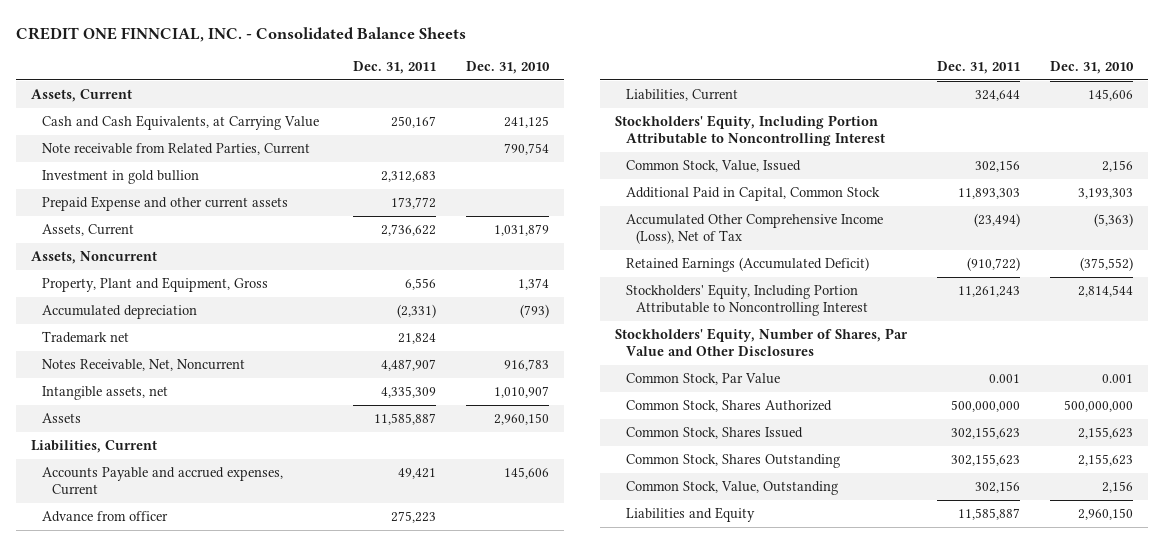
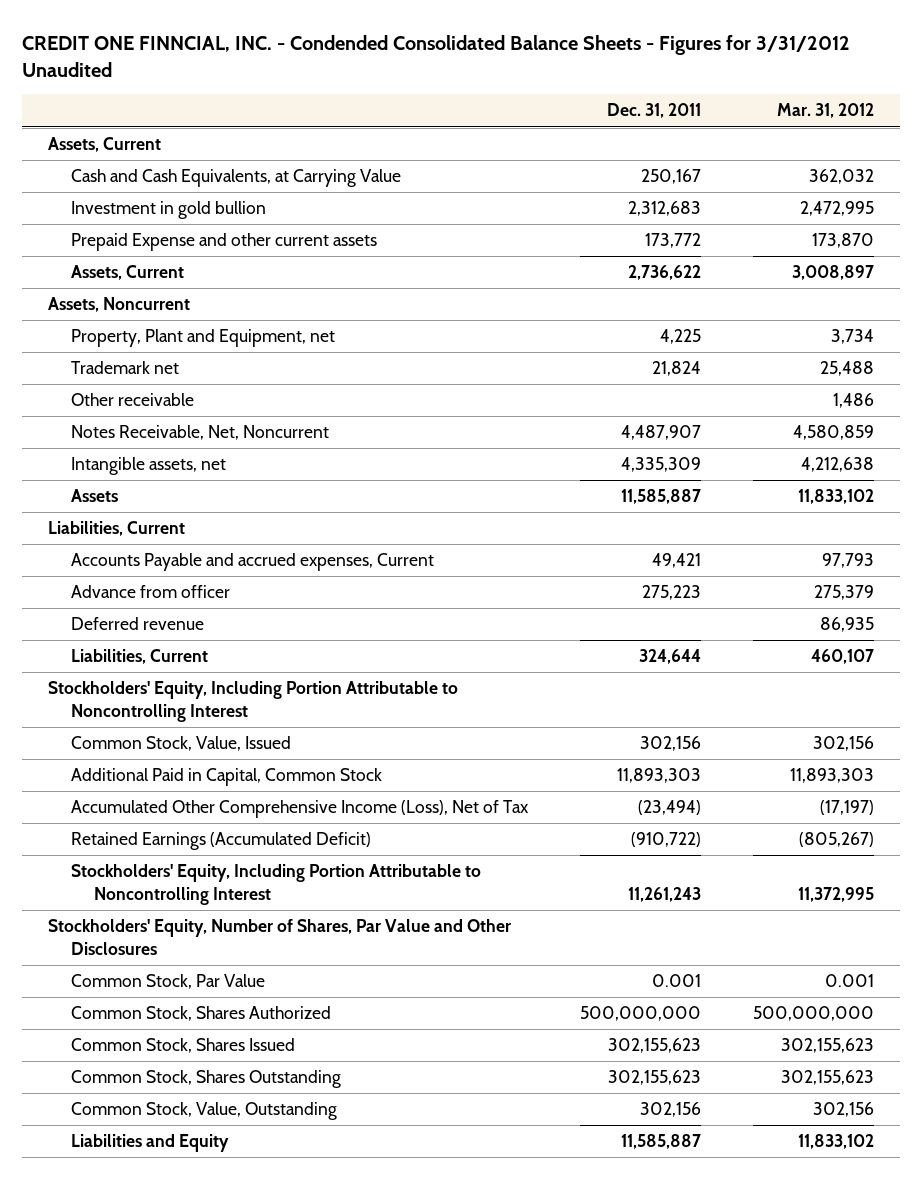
- CREDIT ONE FINNCIAL, INC. - Consolidated Balance Sheets
+ CREDIT ONE FINNCIAL, INC. - Condended Consolidated Balance Sheets - Figures for 3/31/2012 Unaudited
- | Dec. 31, 2011 | Dec. 31, 2010
+ | Dec. 31, 2011 | Mar. 31, 2012
- Note receivable from Related Parties, Current | | 790,754
- Property, Plant and Equipment, Gross | 6,556 | 1,374
- Accumulated depreciation | (2,331) | (793)
+ Property, Plant and Equipment, net | 4,225 | 3,734
+ Other receivable | | 1,486
+ Deferred revenue | | 86,935

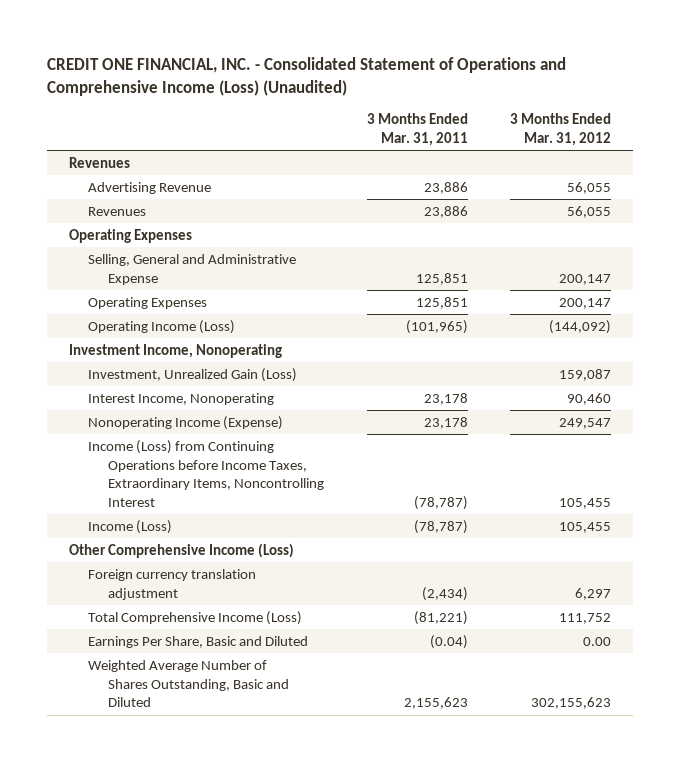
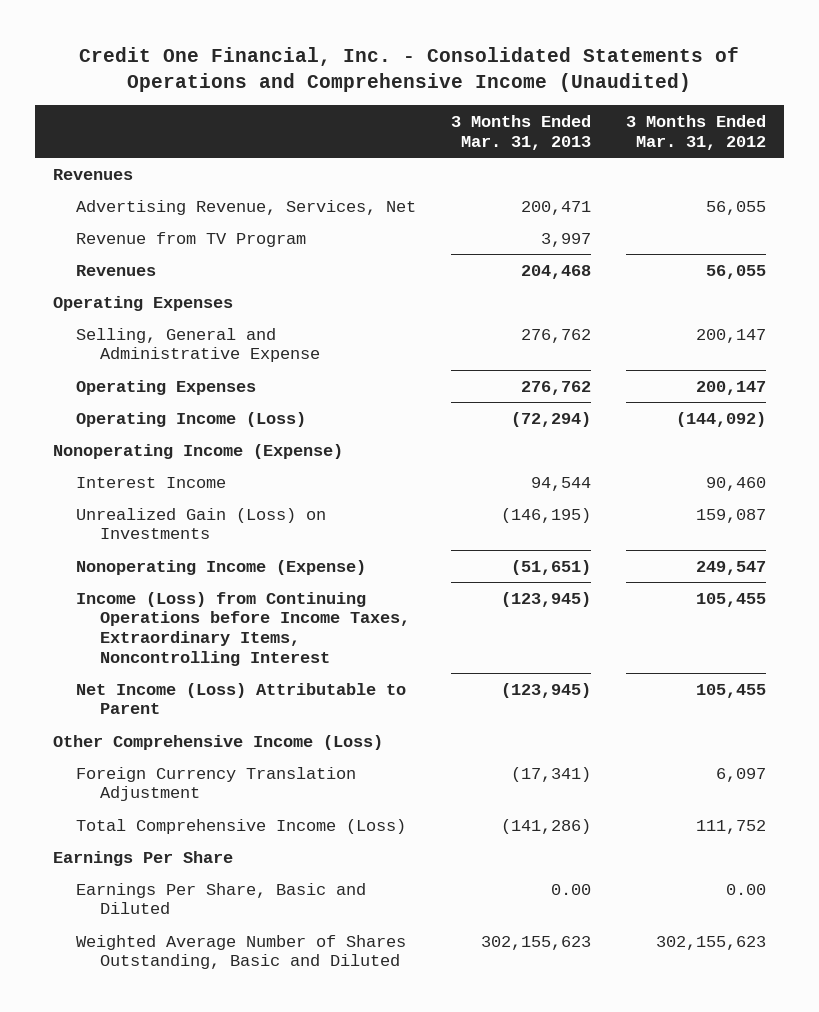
- CREDIT ONE FINANCIAL, INC. - Consolidated Statement of Operations and Comprehensive Income (Loss) (Unaudited)
+ Credit One Financial, Inc. - Consolidated Statements of Operations and Comprehensive Income (Unaudited)
- | 3 Months Ended Mar. 31, 2011 | 3 Months Ended Mar. 31, 2012
+ | 3 Months Ended Mar. 31, 2013 | 3 Months Ended Mar. 31, 2012
- Advertising Revenue | 23,886 | 56,055
+ Advertising Revenue, Services, Net | 200,471 | 56,055
+ Revenue from TV Program | 3,997 |
- Investment Income, Nonoperating
- Investment, Unrealized Gain (Loss) | | 159,087
- Interest Income, Nonoperating | 23,178 | 90,460
+ Nonoperating Income (Expense)
+ Interest Income | 94,544 | 90,460
+ Unrealized Gain (Loss) on Investments | (146,195) | 159,087
- Income (Loss) | (78,787) | 105,455
+ Net Income (Loss) Attributable to Parent | (123,945) | 105,455
- Foreign currency translation adjustment | (2,434) | 6,297
+ Foreign Currency Translation Adjustment | (17,341) | 6,097
+ Earnings Per Share

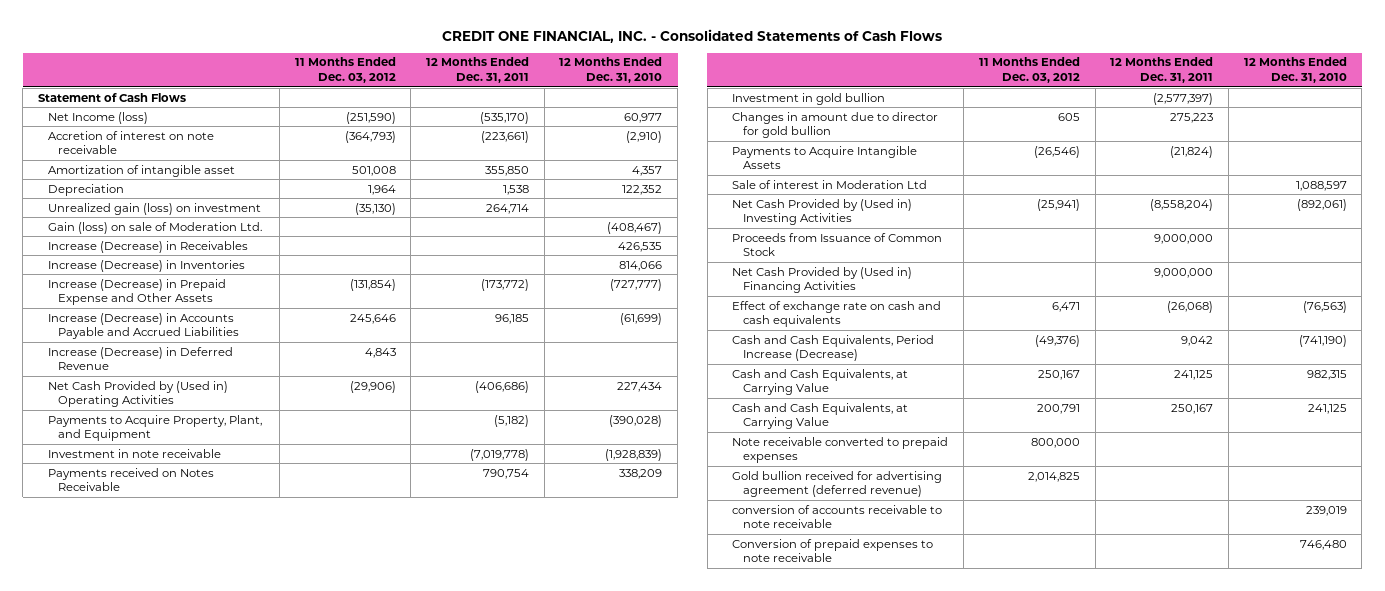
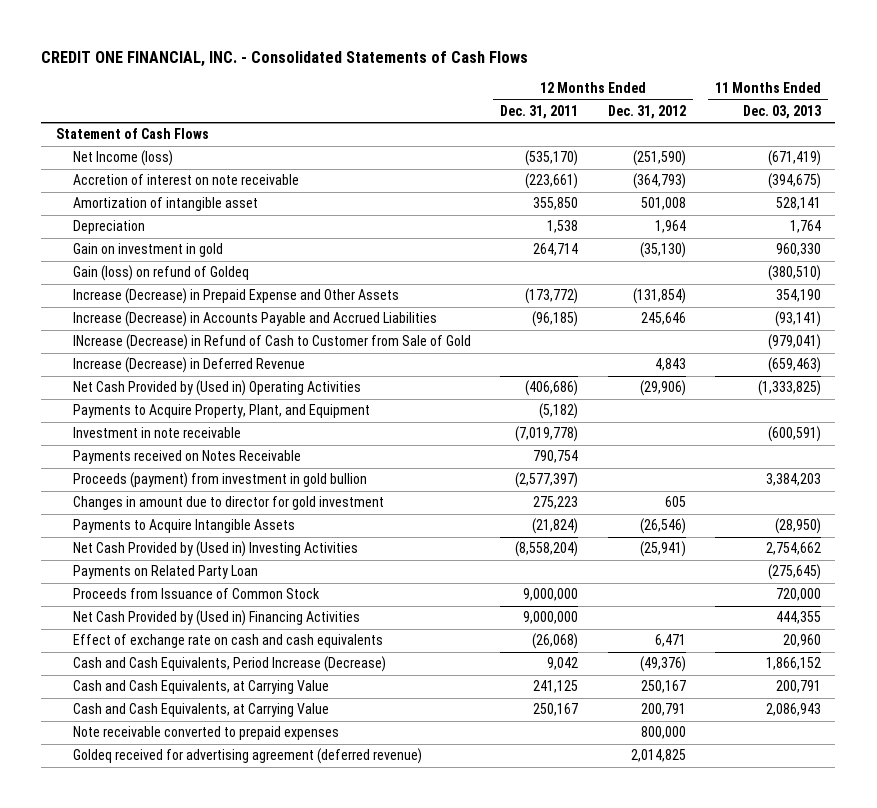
- | 11 Months Ended Dec. 03, 2012 | 12 Months Ended Dec. 31, 2011 | 12 Months Ended Dec. 31, 2010
+ | 12 Months Ended Dec. 31, 2011 | 12 Months Ended Dec. 31, 2012 | 11 Months Ended Dec. 03, 2013
- Unrealized gain (loss) on investment | (35,130) | 264,714 |
- Gain (loss) on sale of Moderation Ltd. | | | (408,467)
- Increase (Decrease) in Receivables | | | 426,535
- Increase (Decrease) in Inventories | | | 814,066
+ Gain on investment in gold | 264,714 | (35,130) | 960,330
+ Gain (loss) on refund of Goldeq | | | (380,510)
- Increase (Decrease) in Accounts Payable and Accrued Liabilities | 245,646 | 96,185 | (61,699)
+ Increase (Decrease) in Accounts Payable and Accrued Liabilities | (96,185) | 245,646 | (93,141)
+ INcrease (Decrease) in Refund of Cash to Customer from Sale of Gold | | | (979,041)
- Investment in gold bullion | | (2,577,397) |
- Changes in amount due to director for gold bullion | 605 | 275,223 |
+ Proceeds (payment) from investment in gold bullion | (2,577,397) | | 3,384,203
+ Changes in amount due to director for gold investment | 275,223 | 605 |
- Sale of interest in Moderation Ltd | | | 1,088,597
+ Payments on Related Party Loan | | | (275,645)
- Gold bullion received for advertising agreement (deferred revenue) | 2,014,825 | |
- conversion of accounts receivable to note receivable | | | 239,019
- Conversion of prepaid expenses to note receivable | | | 746,480
+ Goldeq received for advertising agreement (deferred revenue) | | 2,014,825 |

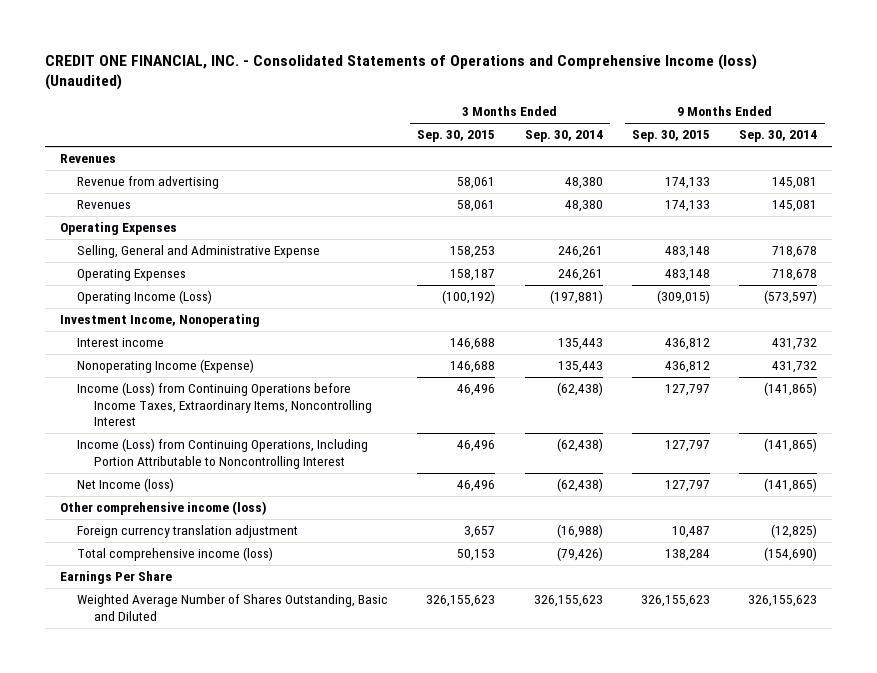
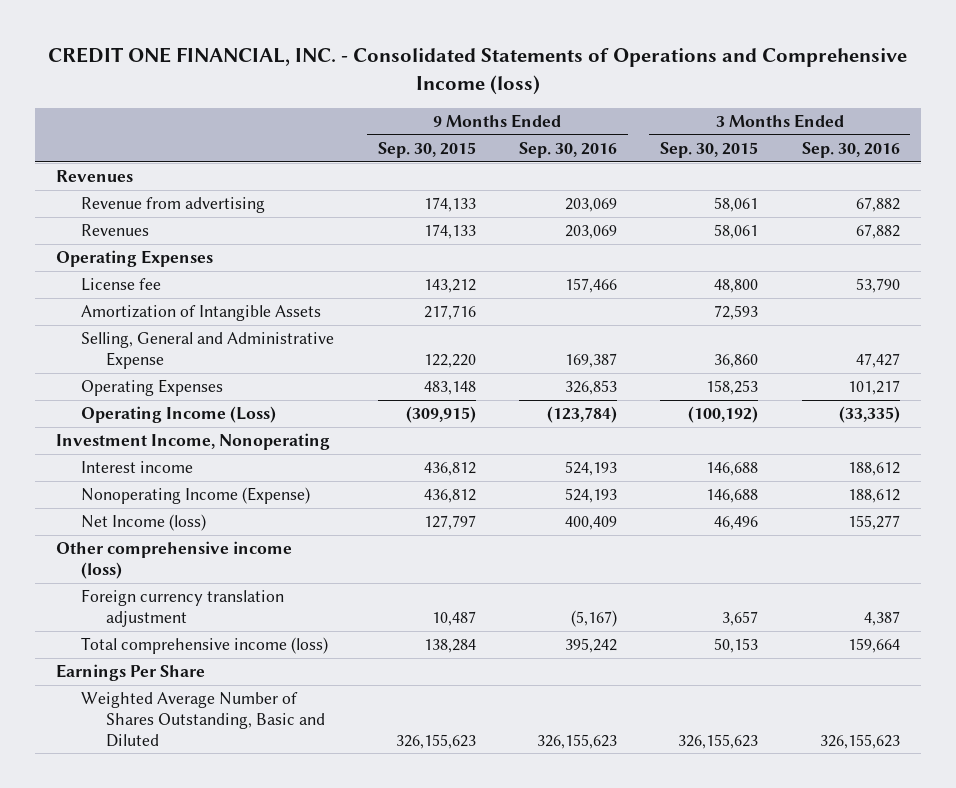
- CREDIT ONE FINANCIAL, INC. - Consolidated Statements of Operations and Comprehensive Income (loss) (Unaudited)
+ CREDIT ONE FINANCIAL, INC. - Consolidated Statements of Operations and Comprehensive Income (loss)
- | 3 Months Ended Sep. 30, 2015 | 3 Months Ended Sep. 30, 2014 | 9 Months Ended Sep. 30, 2015 | 9 Months Ended Sep. 30, 2014
+ | 9 Months Ended Sep. 30, 2015 | 9 Months Ended Sep. 30, 2016 | 3 Months Ended Sep. 30, 2015 | 3 Months Ended Sep. 30, 2016
- Selling, General and Administrative Expense | 158,253 | 246,261 | 483,148 | 718,678
- Operating Expenses | 158,187 | 246,261 | 483,148 | 718,678
- Operating Income (Loss) | (100,192) | (197,881) | (309,015) | (573,597)
+ License fee | 143,212 | 157,466 | 48,800 | 53,790
+ Amortization of Intangible Assets | 217,716 | | 72,593 |
+ Selling, General and Administrative Expense | 122,220 | 169,387 | 36,860 | 47,427
+ Operating Expenses | 483,148 | 326,853 | 158,253 | 101,217
+ Operating Income (Loss) | (309,915) | (123,784) | (100,192) | (33,335)
- Income (Loss) from Continuing Operations before Income Taxes, Extraordinary Items, Noncontrolling Interest | 46,496 | (62,438) | 127,797 | (141,865)
- Income (Loss) from Continuing Operations, Including Portion Attributable to Noncontrolling Interest | 46,496 | (62,438) | 127,797 | (141,865)

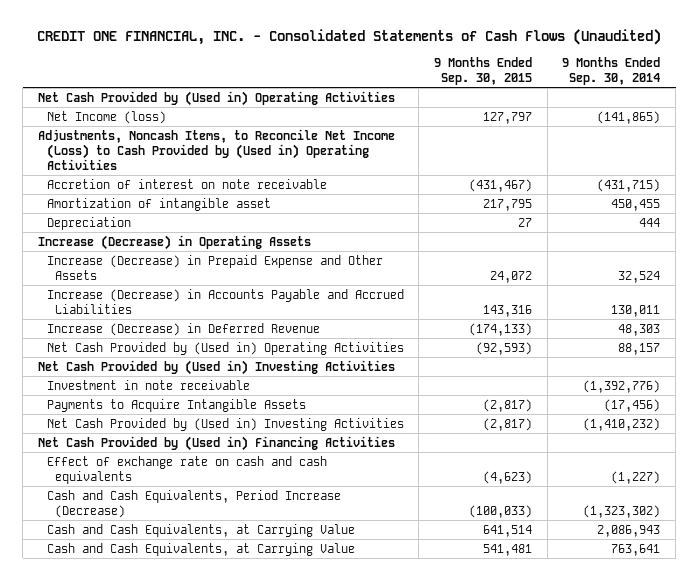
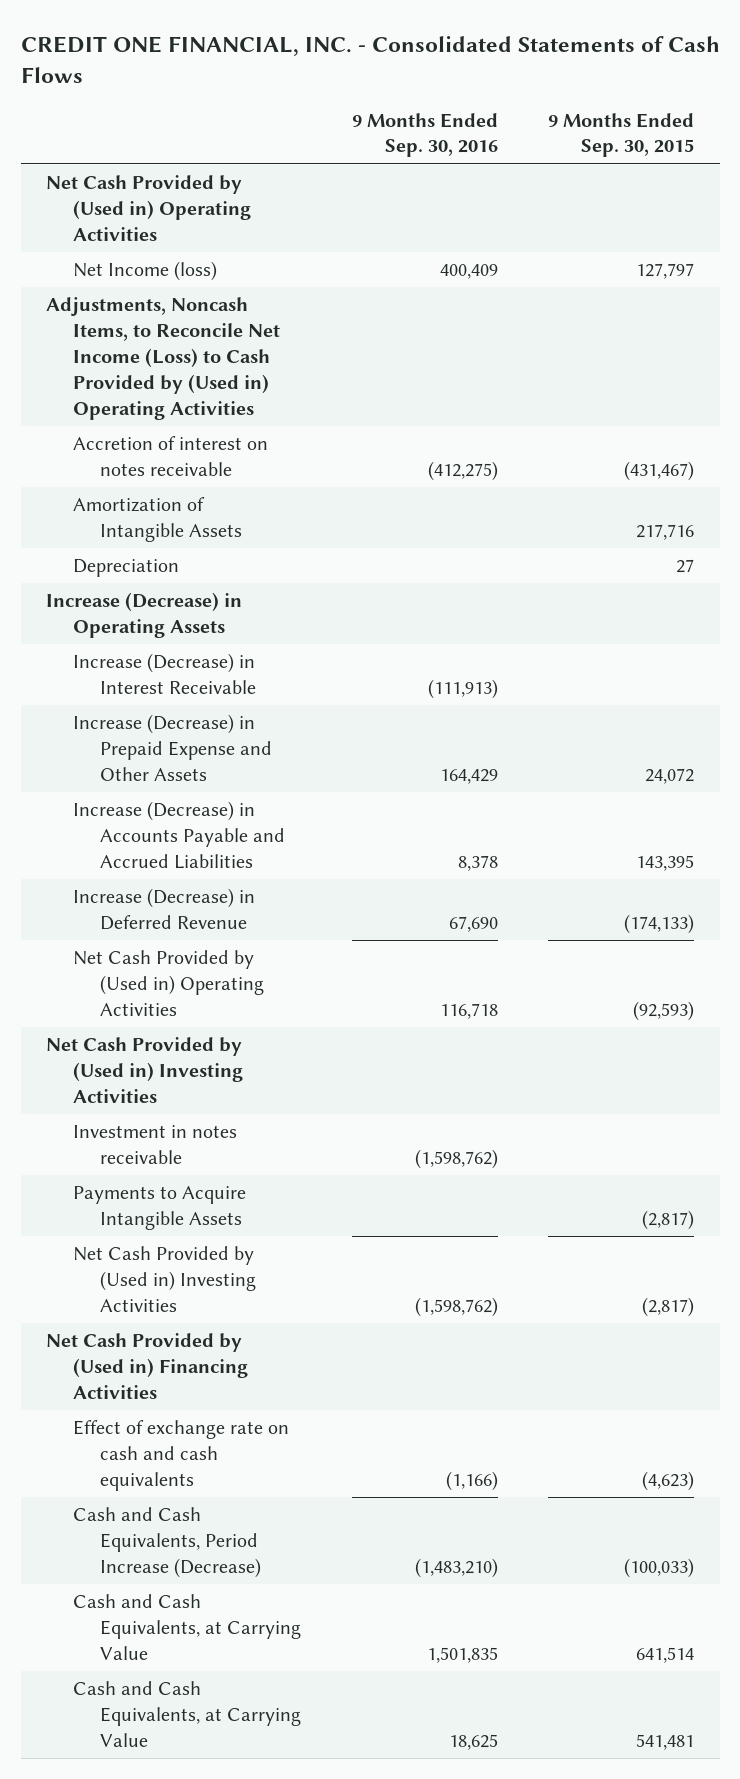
- CREDIT ONE FINANCIAL, INC. - Consolidated Statements of Cash Flows (Unaudited)
+ CREDIT ONE FINANCIAL, INC. - Consolidated Statements of Cash Flows
- | 9 Months Ended Sep. 30, 2015 | 9 Months Ended Sep. 30, 2014
+ | 9 Months Ended Sep. 30, 2016 | 9 Months Ended Sep. 30, 2015
- Accretion of interest on note receivable | (431,467) | (431,715)
- Amortization of intangible asset | 217,795 | 450,455
+ Accretion of interest on notes receivable | (412,275) | (431,467)
+ Amortization of Intangible Assets | | 217,716
+ Increase (Decrease) in Interest Receivable | (111,913) |
- Increase (Decrease) in Accounts Payable and Accrued Liabilities | 143,316 | 130,011
+ Increase (Decrease) in Accounts Payable and Accrued Liabilities | 8,378 | 143,395
- Investment in note receivable | | (1,392,776)
+ Investment in notes receivable | (1,598,762) |

